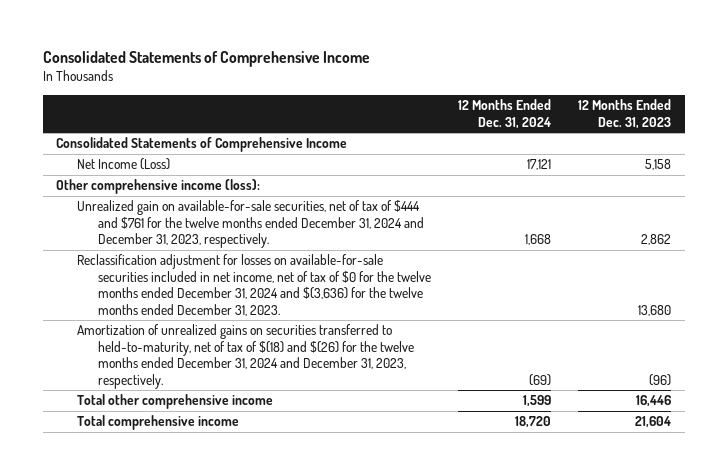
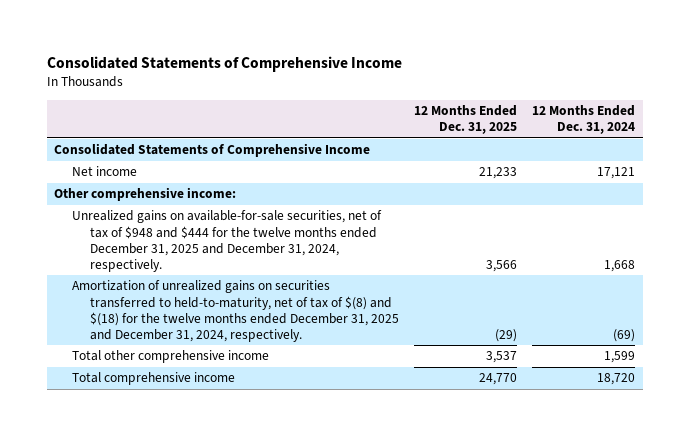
- | 12 Months Ended Dec. 31, 2024 | 12 Months Ended Dec. 31, 2023
+ | 12 Months Ended Dec. 31, 2025 | 12 Months Ended Dec. 31, 2024
- Net Income (Loss) | 17,121 | 5,158
- Other comprehensive income (loss):
- Unrealized gain on available-for-sale securities, net of tax of $444 and $761 for the twelve months ended December 31, 2024 and December 31, 2023, respectively. | 1,668 | 2,862
- Reclassification adjustment for losses on available-for-sale securities included in net income, net of tax of $0 for the twelve months ended December 31, 2024 and $(3,636) for the twelve months ended December 31, 2023. | | 13,680
- Amortization of unrealized gains on securities transferred to held-to-maturity, net of tax of $(18) and $(26) for the twelve months ended December 31, 2024 and December 31, 2023, respectively. | (69) | (96)
+ Net income | 21,233 | 17,121
+ Other comprehensive income:
+ Unrealized gains on available-for-sale securities, net of tax of $948 and $444 for the twelve months ended December 31, 2025 and December 31, 2024, respectively. | 3,566 | 1,668
+ Amortization of unrealized gains on securities transferred to held-to-maturity, net of tax of $(8) and $(18) for the twelve months ended December 31, 2025 and December 31, 2024, respectively. | (29) | (69)

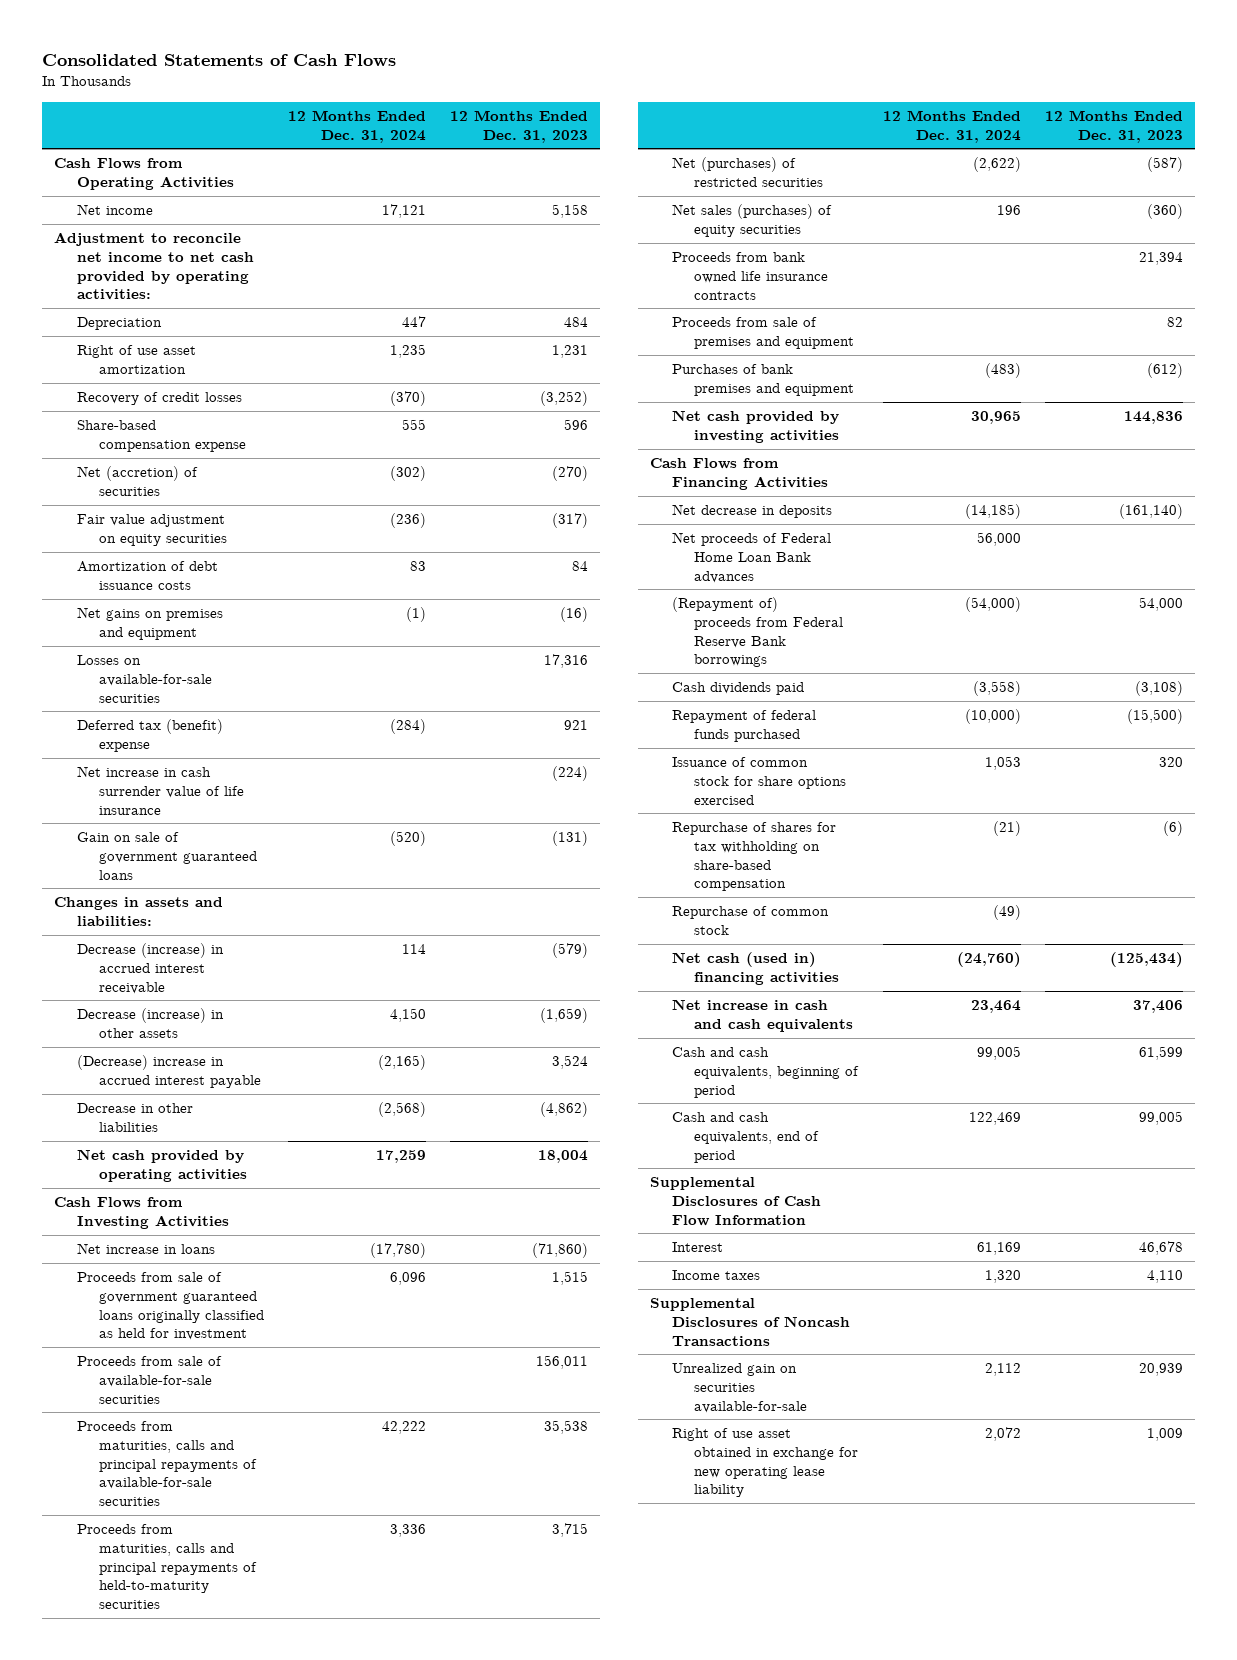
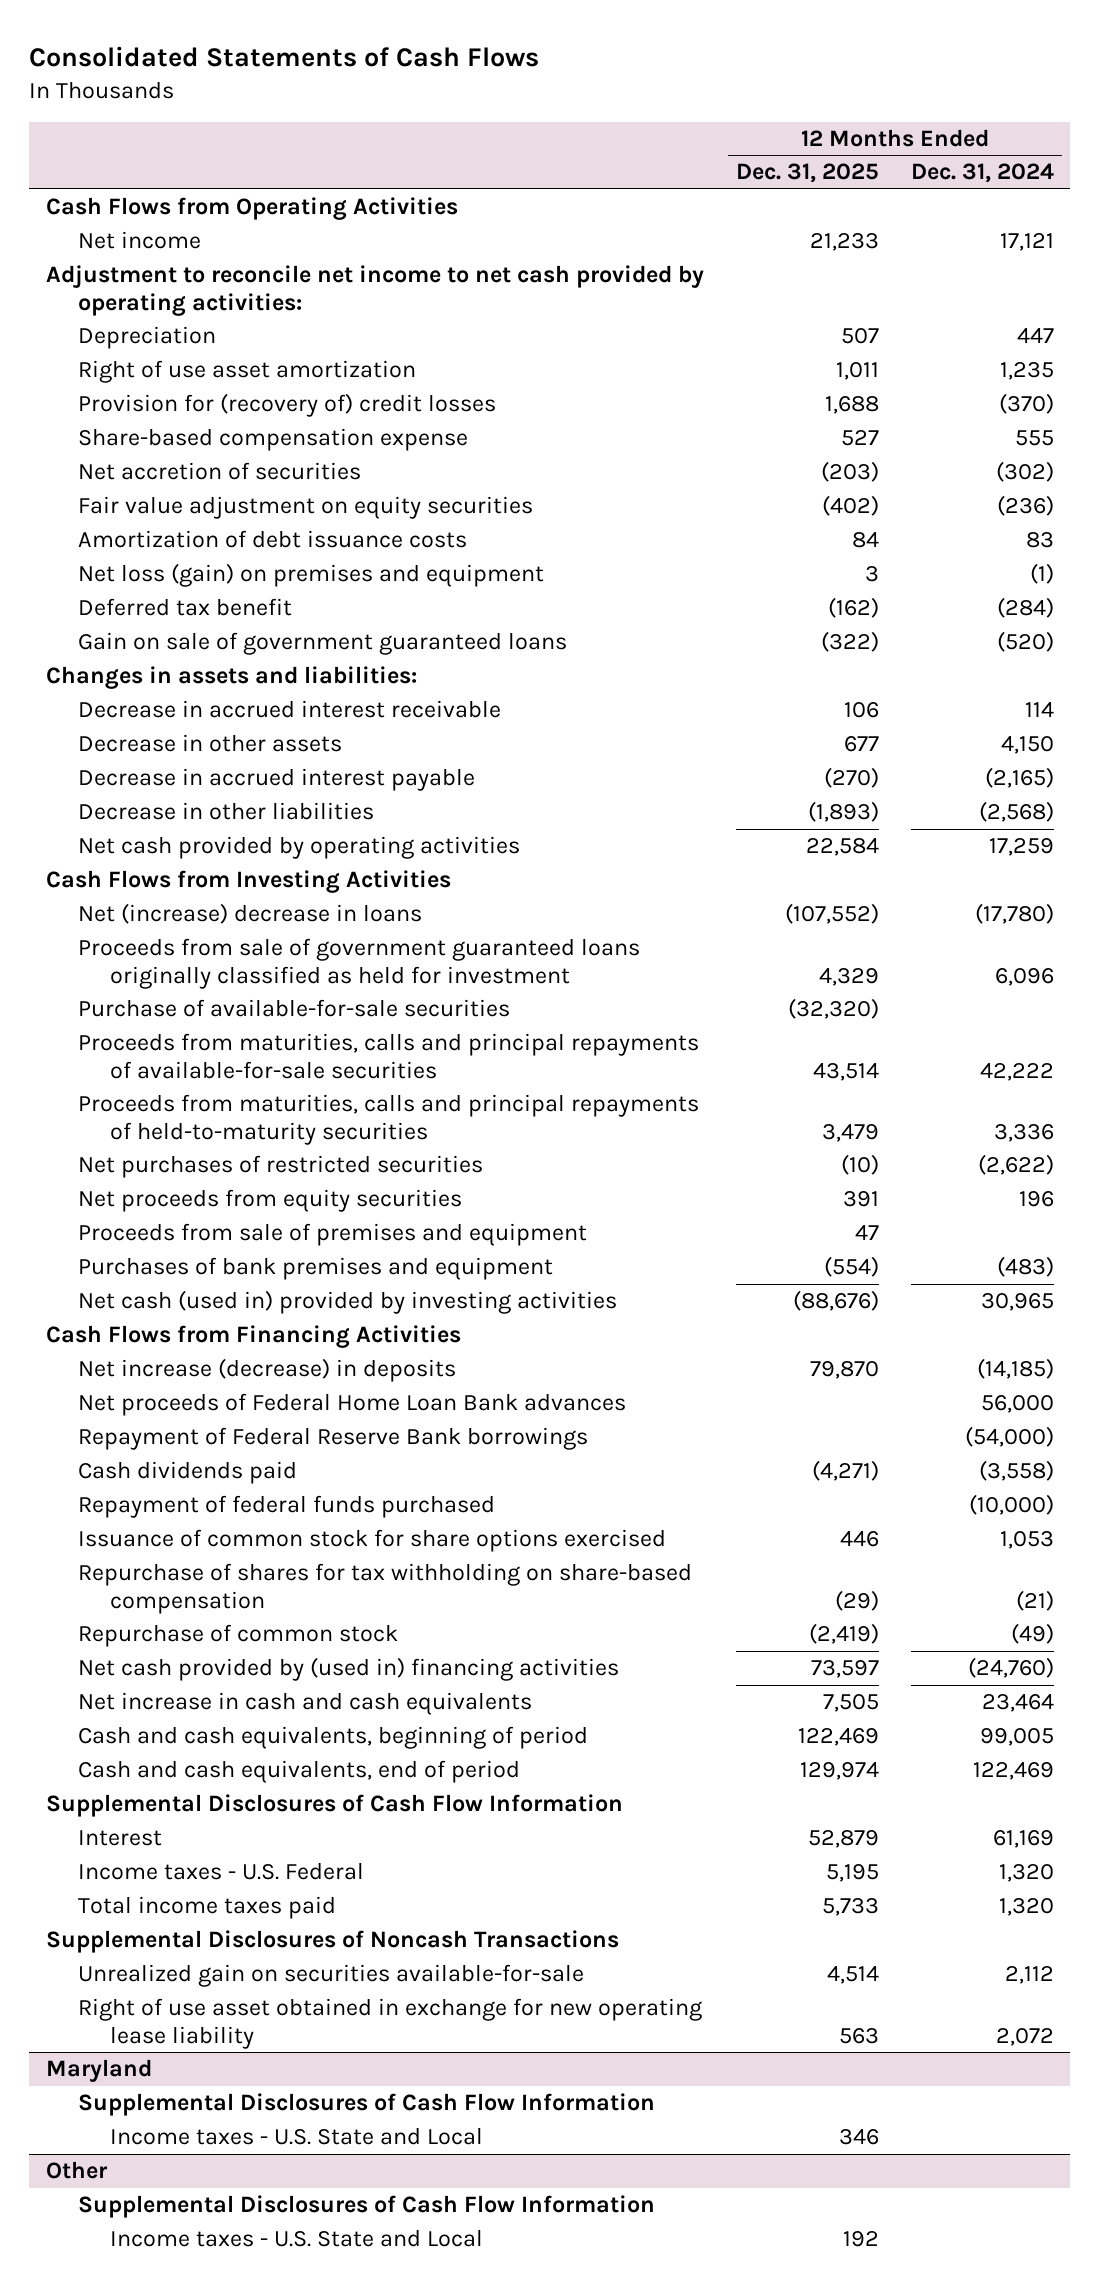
- | 12 Months Ended Dec. 31, 2024 | 12 Months Ended Dec. 31, 2023
+ | 12 Months Ended Dec. 31, 2025 | 12 Months Ended Dec. 31, 2024
- Recovery of credit losses | (370) | (3,252)
+ Provision for (recovery of) credit losses | 1,688 | (370)
- Net (accretion) of securities | (302) | (270)
+ Net accretion of securities | (203) | (302)
- Net gains on premises and equipment | (1) | (16)
- Losses on available-for-sale securities | | 17,316
- Deferred tax (benefit) expense | (284) | 921
- Net increase in cash surrender value of life insurance | | (224)
+ Net loss (gain) on premises and equipment | 3 | (1)
+ Deferred tax benefit | (162) | (284)
- Decrease (increase) in accrued interest receivable | 114 | (579)
- Decrease (increase) in other assets | 4,150 | (1,659)
- (Decrease) increase in accrued interest payable | (2,165) | 3,524
+ Decrease in accrued interest receivable | 106 | 114
+ Decrease in other assets | 677 | 4,150
+ Decrease in accrued interest payable | (270) | (2,165)
- Net increase in loans | (17,780) | (71,860)
+ Net (increase) decrease in loans | (107,552) | (17,780)
- Proceeds from sale of available-for-sale securities | | 156,011
+ Purchase of available-for-sale securities | (32,320) |
- Net (purchases) of restricted securities | (2,622) | (587)
- Net sales (purchases) of equity securities | 196 | (360)
- Proceeds from bank owned life insurance contracts | | 21,394
+ Net purchases of restricted securities | (10) | (2,622)
+ Net proceeds from equity securities | 391 | 196
- Net cash provided by investing activities | 30,965 | 144,836
+ Net cash (used in) provided by investing activities | (88,676) | 30,965
- Net decrease in deposits | (14,185) | (161,140)
+ Net increase (decrease) in deposits | 79,870 | (14,185)
- (Repayment of) proceeds from Federal Reserve Bank borrowings | (54,000) | 54,000
+ Repayment of Federal Reserve Bank borrowings | | (54,000)
- Net cash (used in) financing activities | (24,760) | (125,434)
+ Net cash provided by (used in) financing activities | 73,597 | (24,760)
- Income taxes | 1,320 | 4,110
+ Income taxes - U.S. Federal | 5,195 | 1,320
+ Total income taxes paid | 5,733 | 1,320
+ Maryland
+ Supplemental Disclosures of Cash Flow Information
+ Income taxes - U.S. State and Local | 346 |
+ Other
+ Supplemental Disclosures of Cash Flow Information
+ Income taxes - U.S. State and Local | 192 |

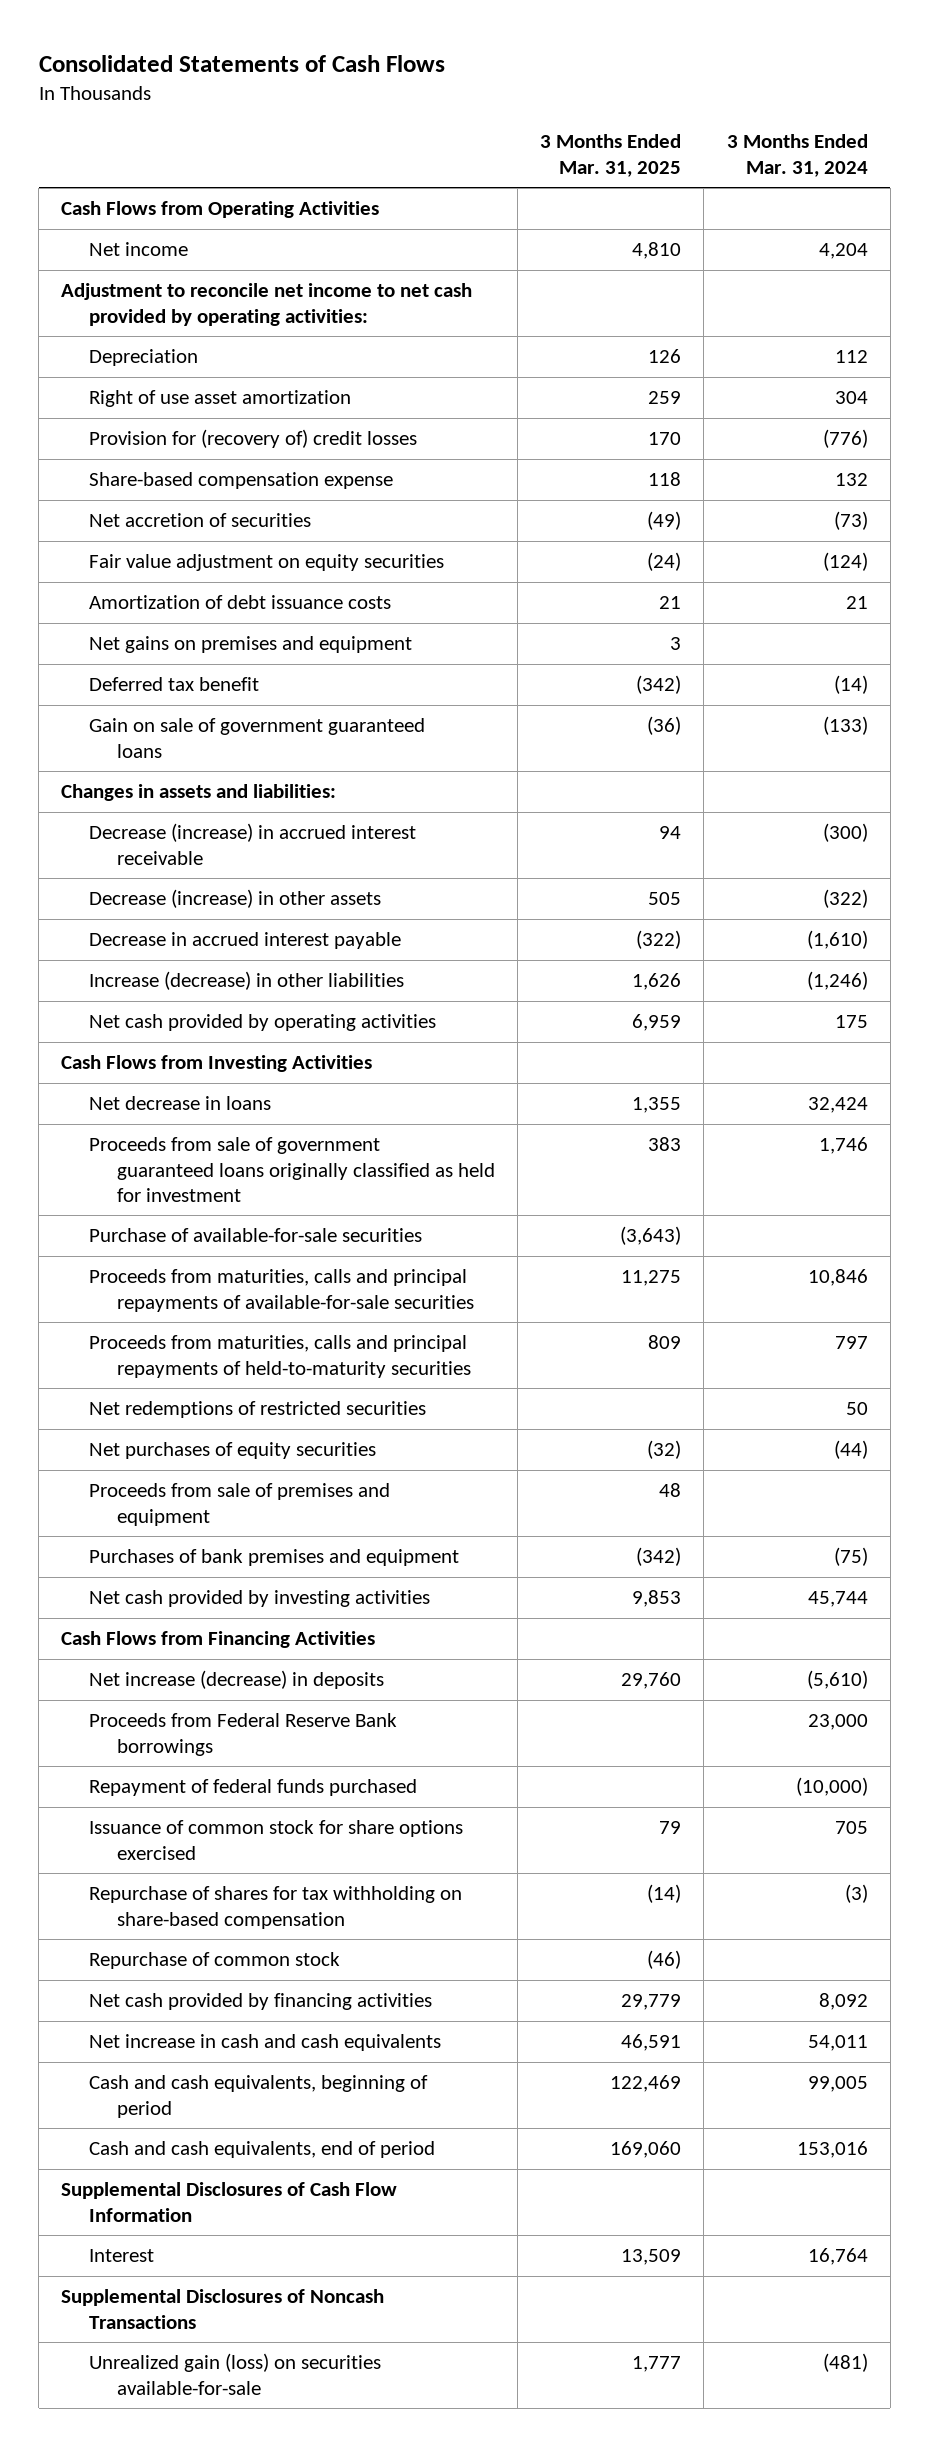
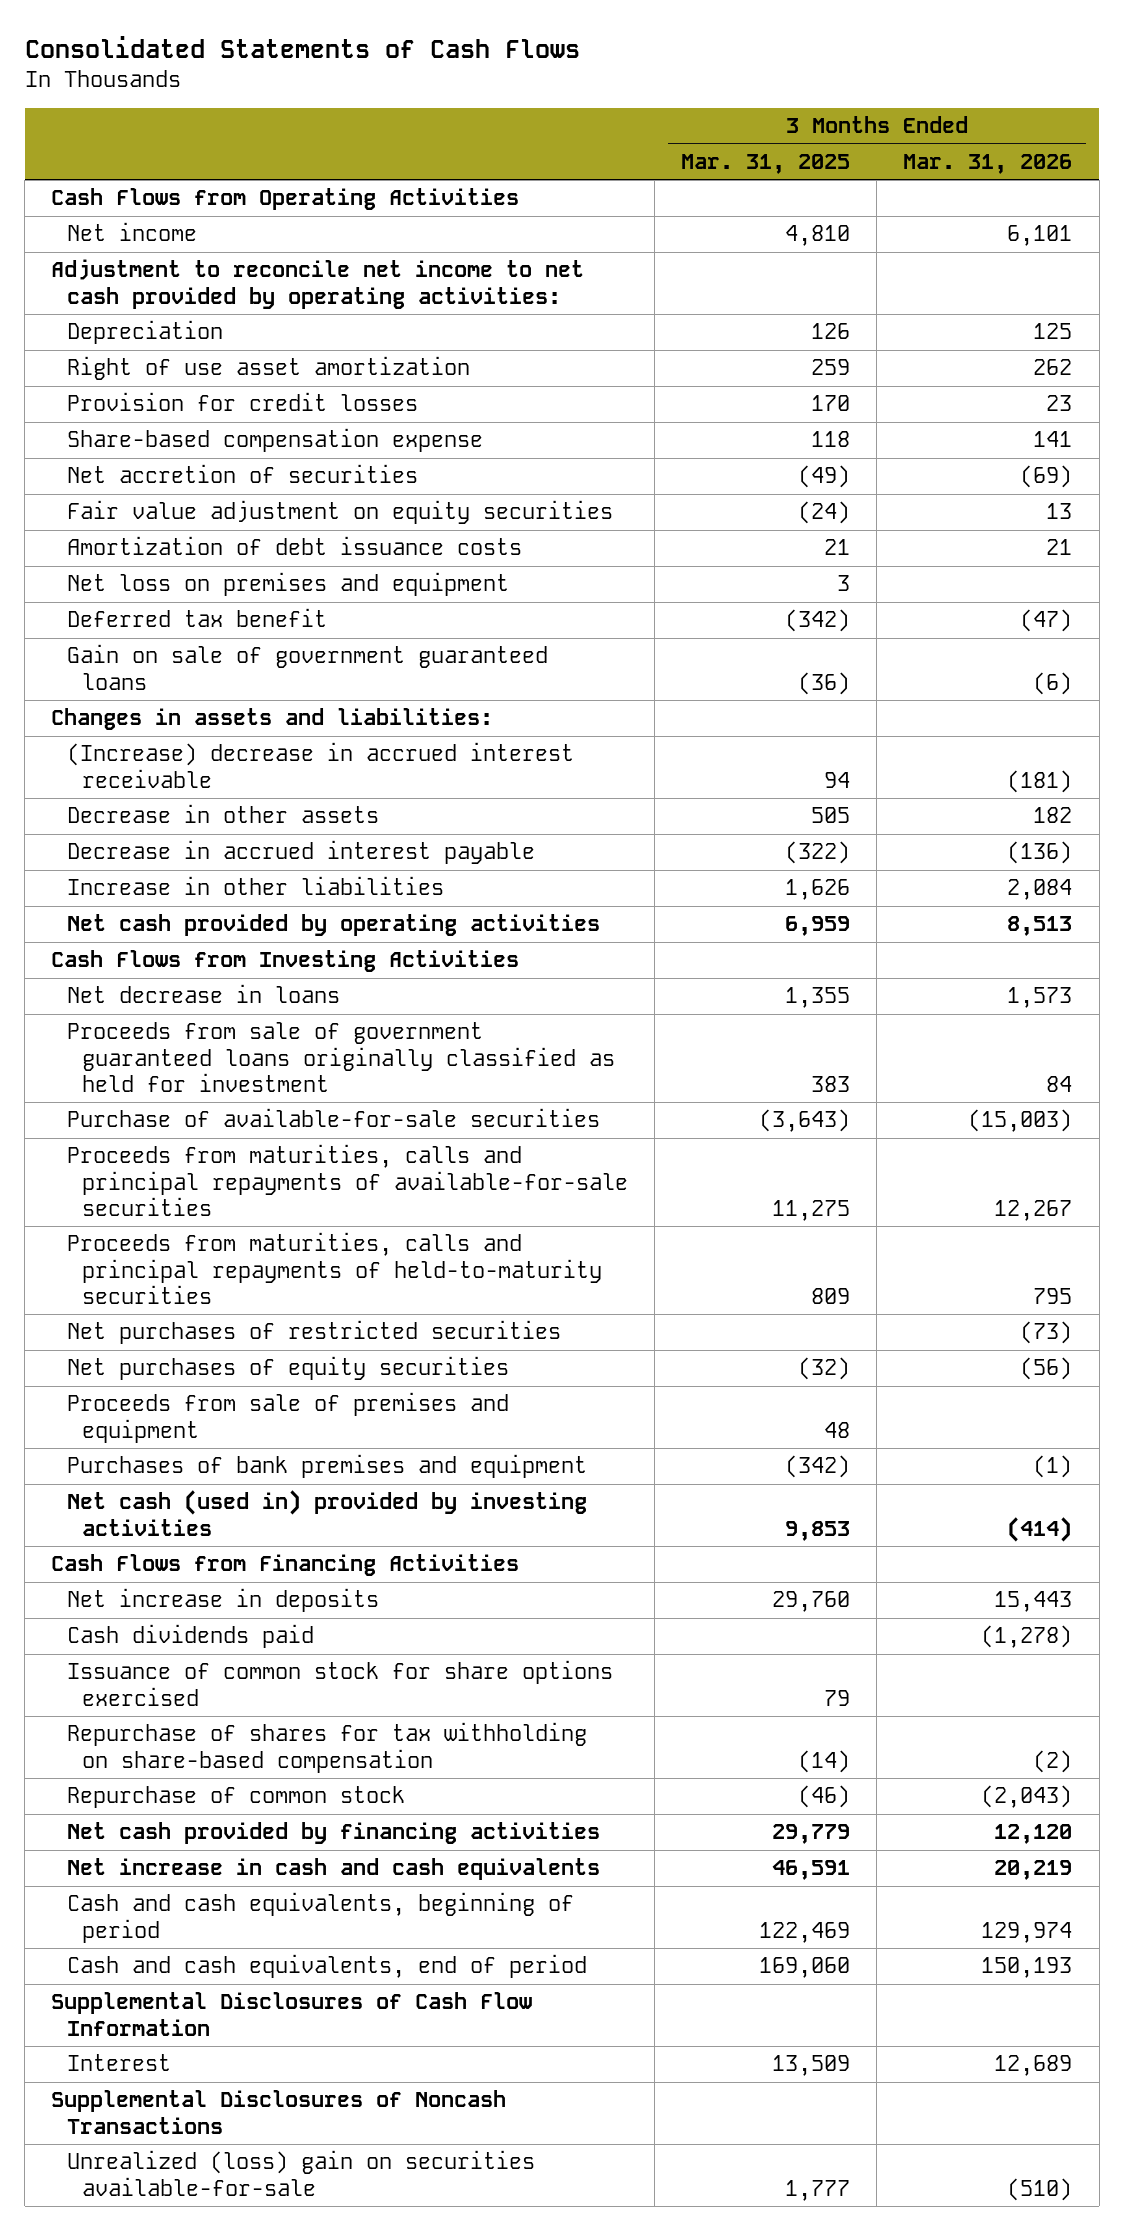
- | 3 Months Ended Mar. 31, 2025 | 3 Months Ended Mar. 31, 2024
+ | 3 Months Ended Mar. 31, 2025 | 3 Months Ended Mar. 31, 2026
- Provision for (recovery of) credit losses | 170 | (776)
+ Provision for credit losses | 170 | 23
- Net gains on premises and equipment | 3 |
+ Net loss on premises and equipment | 3 |
- Decrease (increase) in accrued interest receivable | 94 | (300)
- Decrease (increase) in other assets | 505 | (322)
+ (Increase) decrease in accrued interest receivable | 94 | (181)
+ Decrease in other assets | 505 | 182
- Increase (decrease) in other liabilities | 1,626 | (1,246)
+ Increase in other liabilities | 1,626 | 2,084
- Net redemptions of restricted securities | | 50
+ Net purchases of restricted securities | | (73)
- Net cash provided by investing activities | 9,853 | 45,744
+ Net cash (used in) provided by investing activities | 9,853 | (414)
- Net increase (decrease) in deposits | 29,760 | (5,610)
- Proceeds from Federal Reserve Bank borrowings | | 23,000
- Repayment of federal funds purchased | | (10,000)
+ Net increase in deposits | 29,760 | 15,443
+ Cash dividends paid | | (1,278)
- Unrealized gain (loss) on securities available-for-sale | 1,777 | (481)
+ Unrealized (loss) gain on securities available-for-sale | 1,777 | (510)

